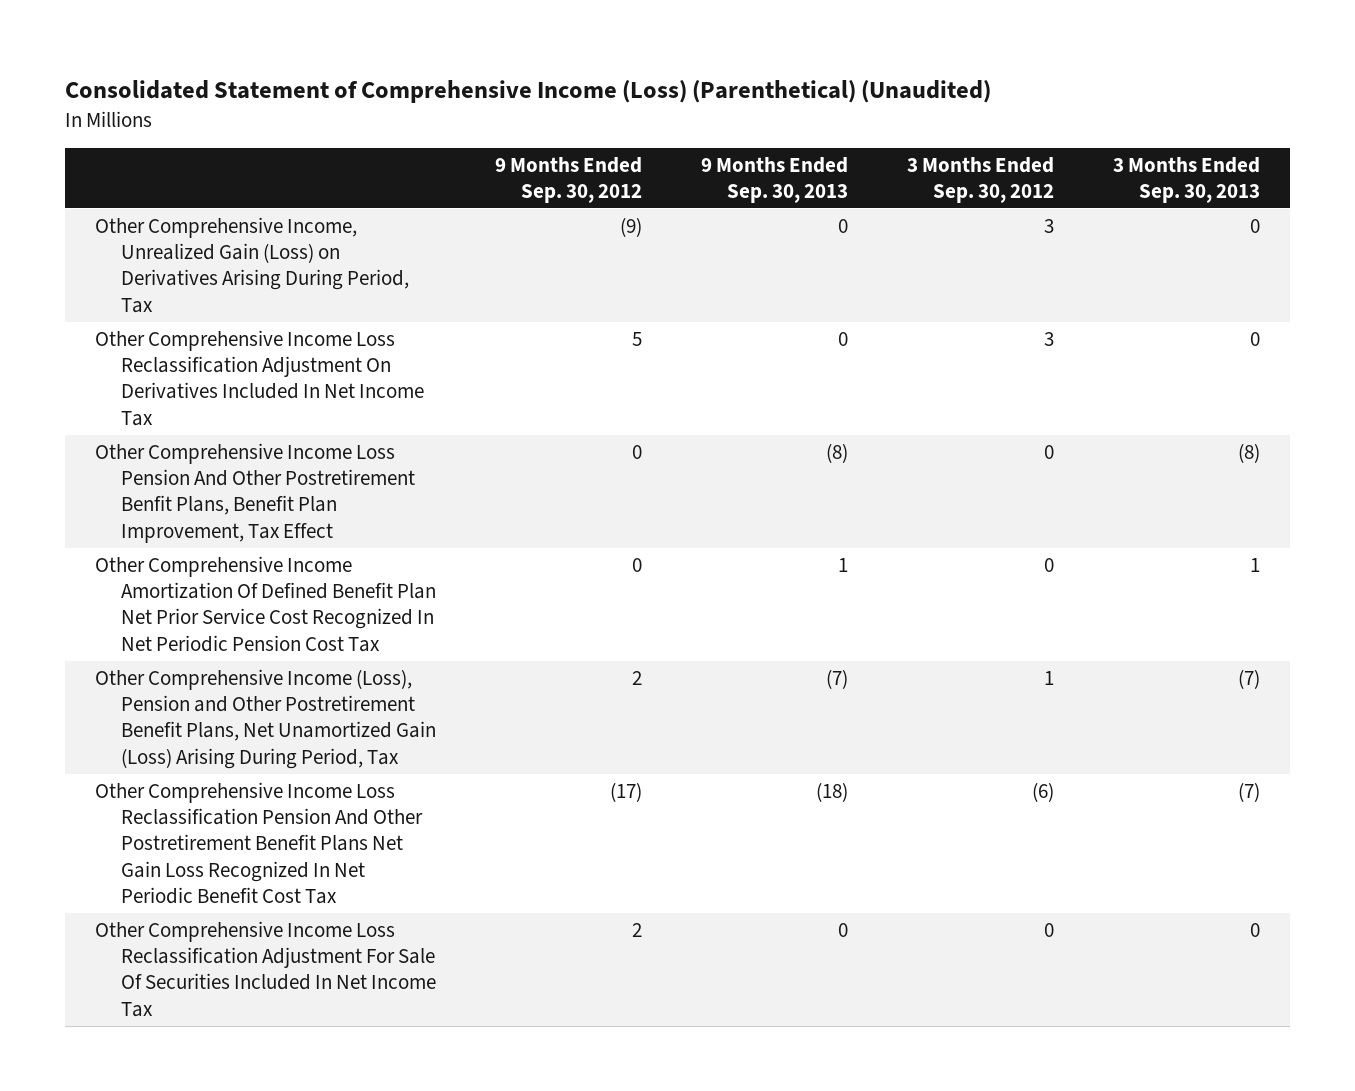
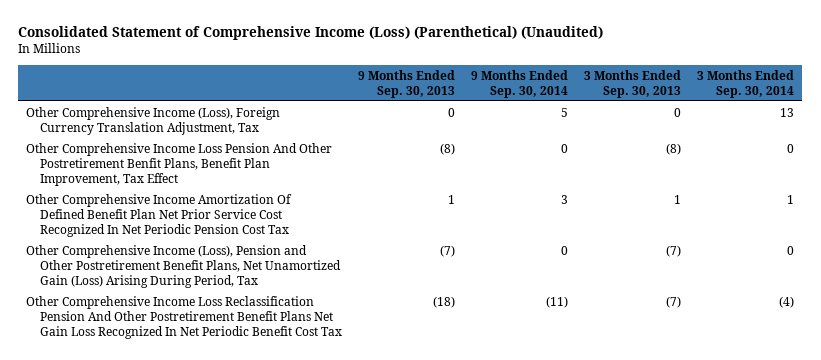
- | 9 Months Ended Sep. 30, 2012 | 9 Months Ended Sep. 30, 2013 | 3 Months Ended Sep. 30, 2012 | 3 Months Ended Sep. 30, 2013
+ | 9 Months Ended Sep. 30, 2013 | 9 Months Ended Sep. 30, 2014 | 3 Months Ended Sep. 30, 2013 | 3 Months Ended Sep. 30, 2014
- Other Comprehensive Income, Unrealized Gain (Loss) on Derivatives Arising During Period, Tax | (9) | 0 | 3 | 0
- Other Comprehensive Income Loss Reclassification Adjustment On Derivatives Included In Net Income Tax | 5 | 0 | 3 | 0
+ Other Comprehensive Income (Loss), Foreign Currency Translation Adjustment, Tax | 0 | 5 | 0 | 13
- Other Comprehensive Income Loss Reclassification Adjustment For Sale Of Securities Included In Net Income Tax | 2 | 0 | 0 | 0

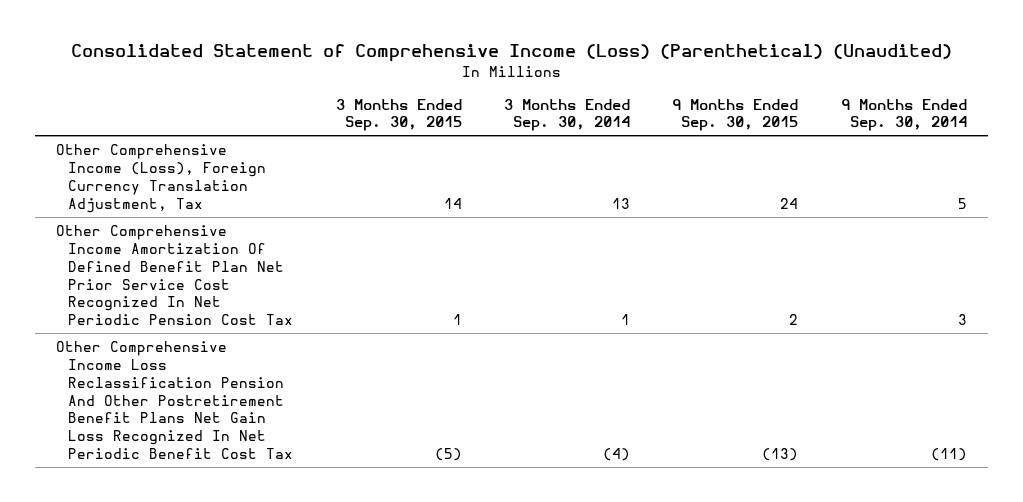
- | 9 Months Ended Sep. 30, 2013 | 9 Months Ended Sep. 30, 2014 | 3 Months Ended Sep. 30, 2013 | 3 Months Ended Sep. 30, 2014
+ | 3 Months Ended Sep. 30, 2015 | 3 Months Ended Sep. 30, 2014 | 9 Months Ended Sep. 30, 2015 | 9 Months Ended Sep. 30, 2014
- Other Comprehensive Income Loss Pension And Other Postretirement Benfit Plans, Benefit Plan Improvement, Tax Effect | (8) | 0 | (8) | 0
- Other Comprehensive Income (Loss), Pension and Other Postretirement Benefit Plans, Net Unamortized Gain (Loss) Arising During Period, Tax | (7) | 0 | (7) | 0

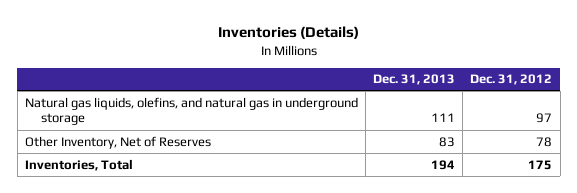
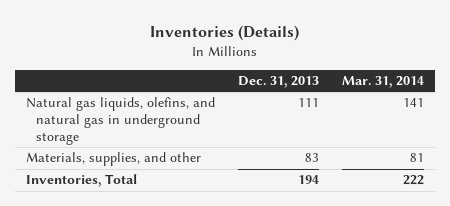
- | Dec. 31, 2013 | Dec. 31, 2012
+ | Dec. 31, 2013 | Mar. 31, 2014
- Other Inventory, Net of Reserves | 83 | 78
+ Materials, supplies, and other | 83 | 81

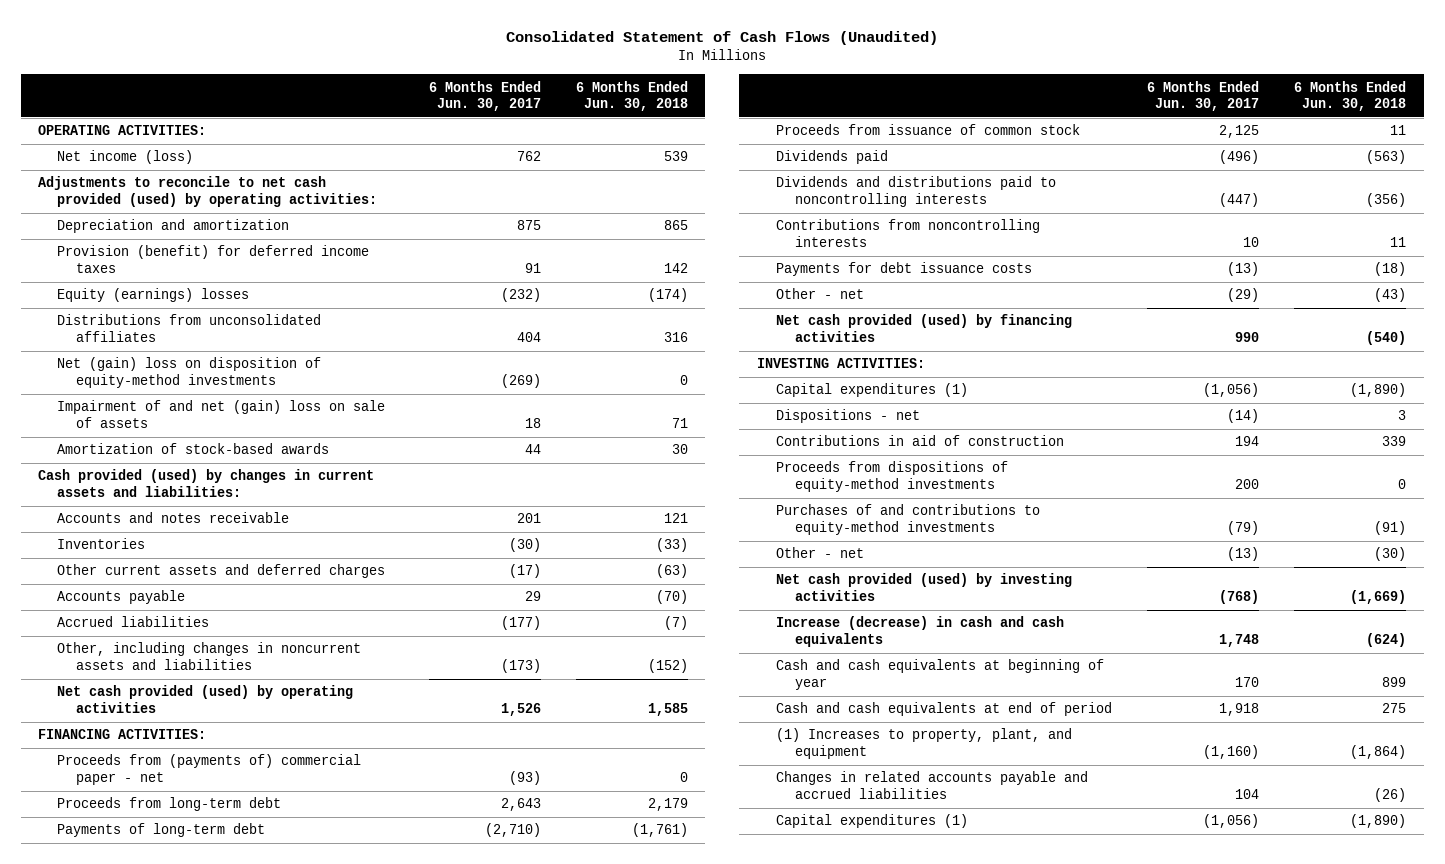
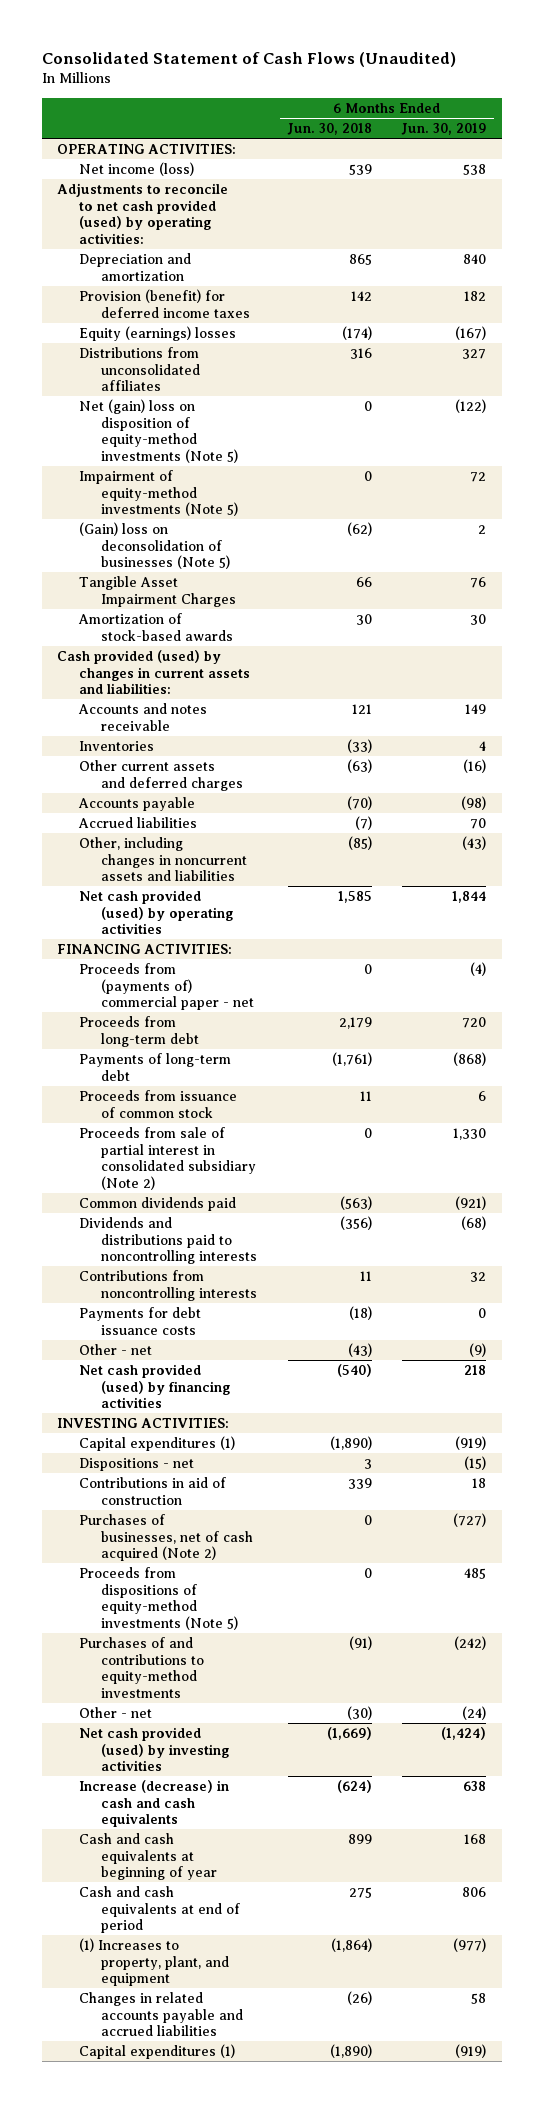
- | 6 Months Ended Jun. 30, 2017 | 6 Months Ended Jun. 30, 2018
+ | 6 Months Ended Jun. 30, 2018 | 6 Months Ended Jun. 30, 2019
- Net (gain) loss on disposition of equity-method investments | (269) | 0
- Impairment of and net (gain) loss on sale of assets | 18 | 71
+ Net (gain) loss on disposition of equity-method investments (Note 5) | 0 | (122)
+ Impairment of equity-method investments (Note 5) | 0 | 72
+ (Gain) loss on deconsolidation of businesses (Note 5) | (62) | 2
+ Tangible Asset Impairment Charges | 66 | 76
- Other, including changes in noncurrent assets and liabilities | (173) | (152)
+ Other, including changes in noncurrent assets and liabilities | (85) | (43)
- Dividends paid | (496) | (563)
+ Proceeds from sale of partial interest in consolidated subsidiary (Note 2) | 0 | 1,330
+ Common dividends paid | (563) | (921)
- Proceeds from dispositions of equity-method investments | 200 | 0
+ Purchases of businesses, net of cash acquired (Note 2) | 0 | (727)
+ Proceeds from dispositions of equity-method investments (Note 5) | 0 | 485

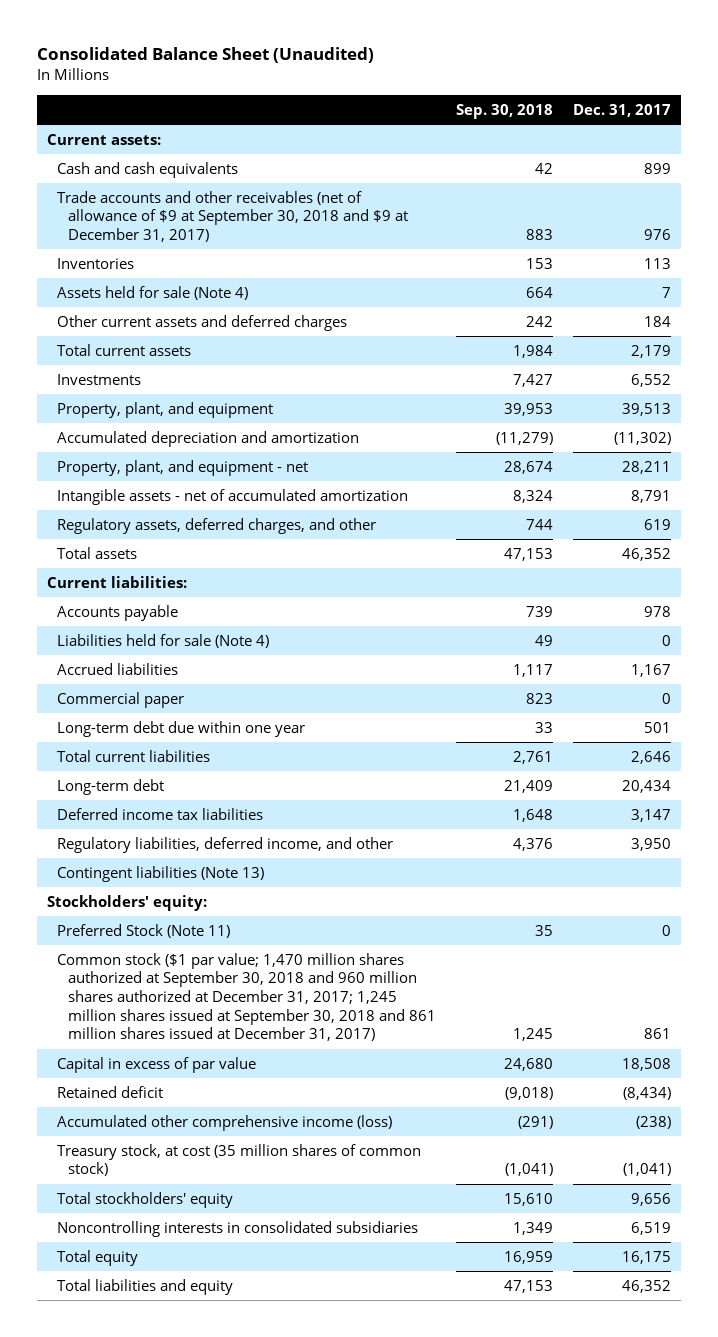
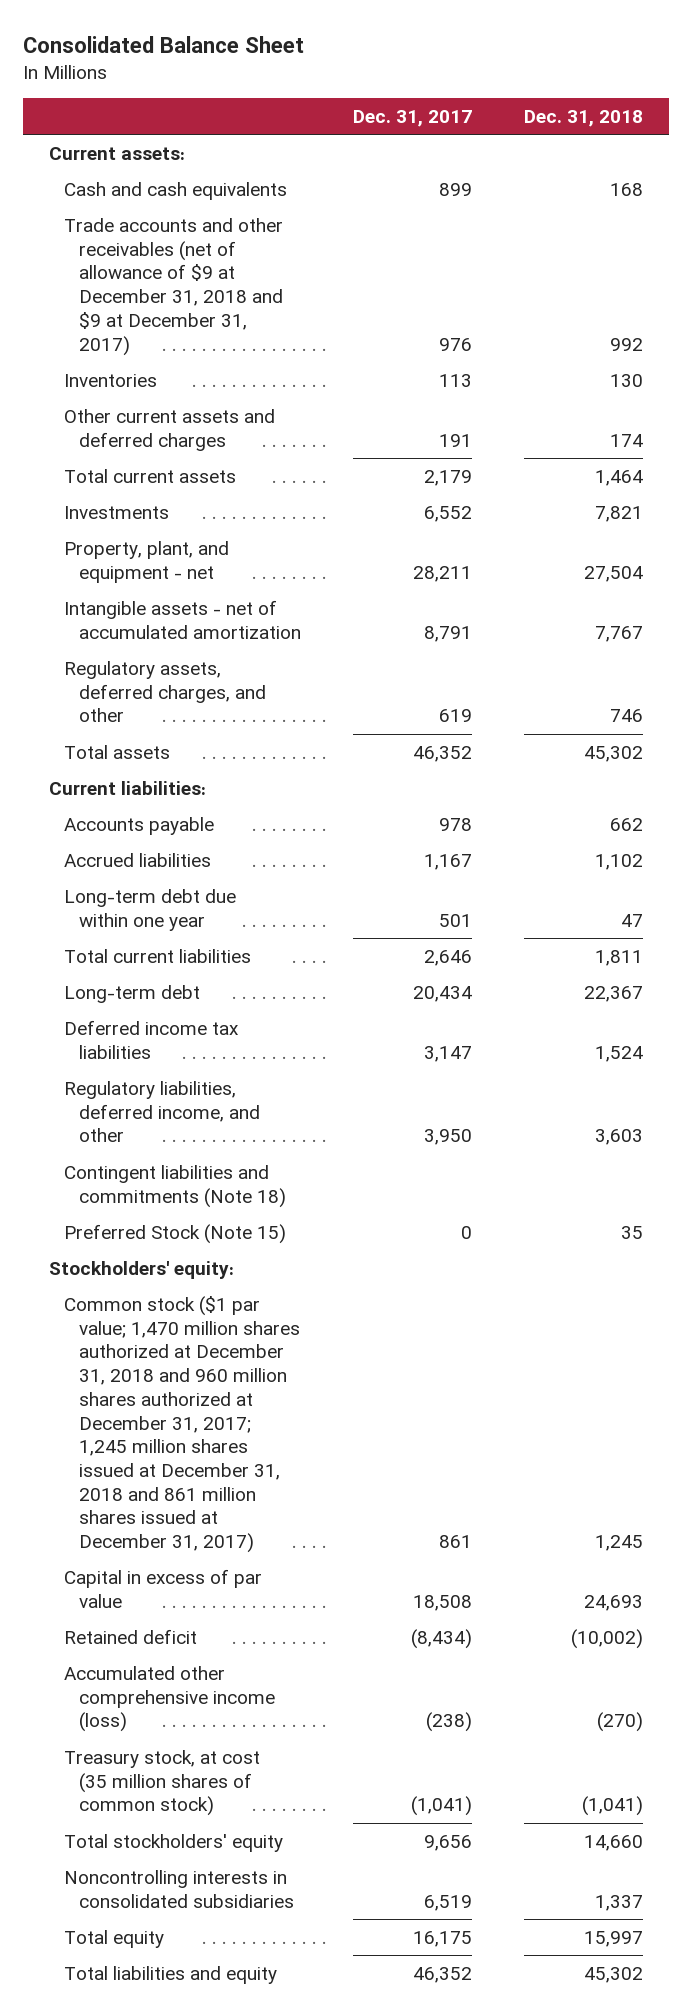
- Consolidated Balance Sheet (Unaudited)
+ Consolidated Balance Sheet
- | Sep. 30, 2018 | Dec. 31, 2017
+ | Dec. 31, 2017 | Dec. 31, 2018
- Trade accounts and other receivables (net of allowance of $9 at September 30, 2018 and $9 at December 31, 2017) | 883 | 976
+ Trade accounts and other receivables (net of allowance of $9 at December 31, 2018 and $9 at December 31, 2017) | 976 | 992
- Assets held for sale (Note 4) | 664 | 7
- Other current assets and deferred charges | 242 | 184
+ Other current assets and deferred charges | 191 | 174
- Property, plant, and equipment | 39,953 | 39,513
- Accumulated depreciation and amortization | (11,279) | (11,302)
- Liabilities held for sale (Note 4) | 49 | 0
- Commercial paper | 823 | 0
- Contingent liabilities (Note 13)
+ Contingent liabilities and commitments (Note 18)
+ Preferred Stock (Note 15) | 0 | 35
- Preferred Stock (Note 11) | 35 | 0
- Common stock ($1 par value; 1,470 million shares authorized at September 30, 2018 and 960 million shares authorized at December 31, 2017; 1,245 million shares issued at September 30, 2018 and 861 million shares issued at December 31, 2017) | 1,245 | 861
+ Common stock ($1 par value; 1,470 million shares authorized at December 31, 2018 and 960 million shares authorized at December 31, 2017; 1,245 million shares issued at December 31, 2018 and 861 million shares issued at December 31, 2017) | 861 | 1,245

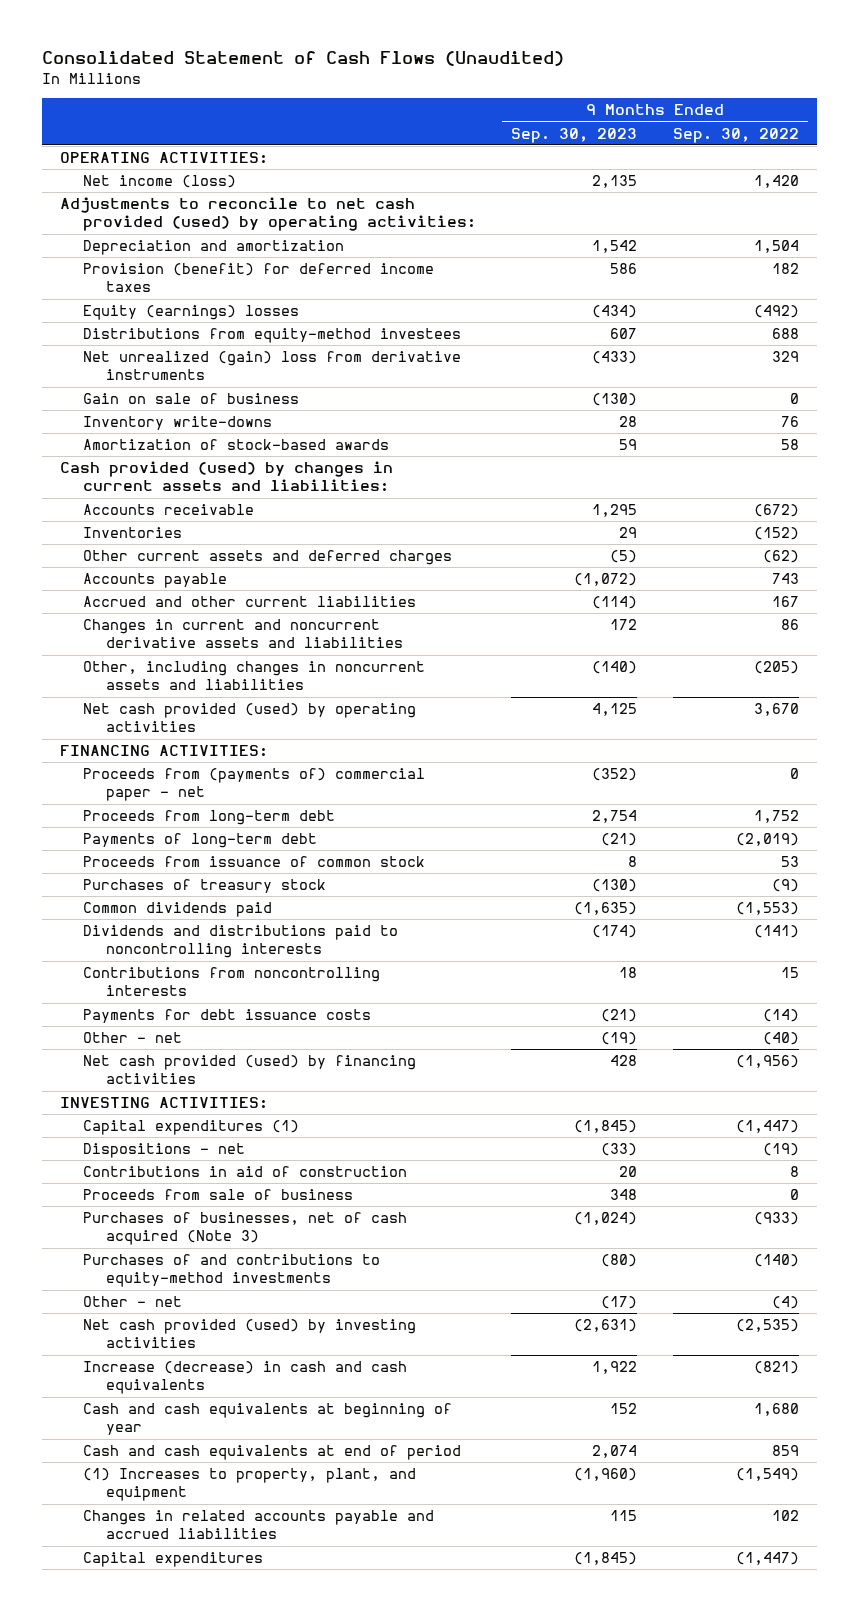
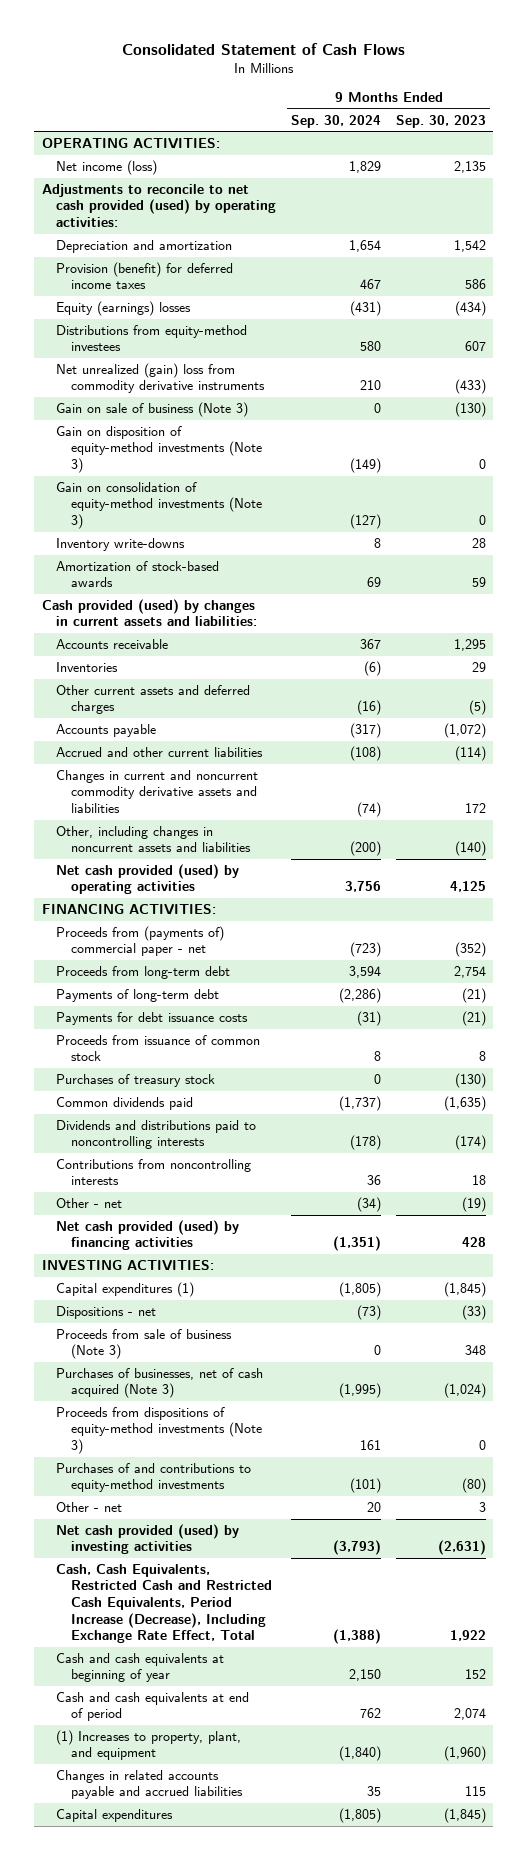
- Consolidated Statement of Cash Flows (Unaudited)
+ Consolidated Statement of Cash Flows
- | 9 Months Ended Sep. 30, 2023 | 9 Months Ended Sep. 30, 2022
+ | 9 Months Ended Sep. 30, 2024 | 9 Months Ended Sep. 30, 2023
- Net unrealized (gain) loss from derivative instruments | (433) | 329
- Gain on sale of business | (130) | 0
+ Net unrealized (gain) loss from commodity derivative instruments | 210 | (433)
+ Gain on sale of business (Note 3) | 0 | (130)
+ Gain on disposition of equity-method investments (Note 3) | (149) | 0
+ Gain on consolidation of equity-method investments (Note 3) | (127) | 0
- Changes in current and noncurrent derivative assets and liabilities | 172 | 86
+ Changes in current and noncurrent commodity derivative assets and liabilities | (74) | 172
moved up: Payments for debt issuance costs | (31) | (21)
- Contributions in aid of construction | 20 | 8
- Proceeds from sale of business | 348 | 0
+ Proceeds from sale of business (Note 3) | 0 | 348
+ Proceeds from dispositions of equity-method investments (Note 3) | 161 | 0
- Other - net | (17) | (4)
+ Other - net | 20 | 3
- Increase (decrease) in cash and cash equivalents | 1,922 | (821)
+ Cash, Cash Equivalents, Restricted Cash and Restricted Cash Equivalents, Period Increase (Decrease), Including Exchange Rate Effect, Total | (1,388) | 1,922

